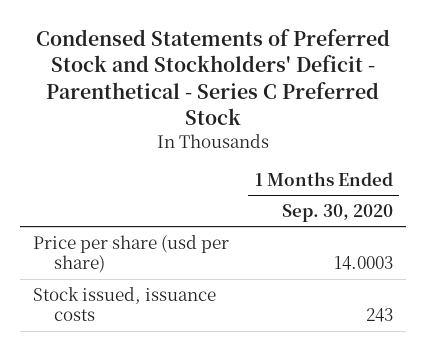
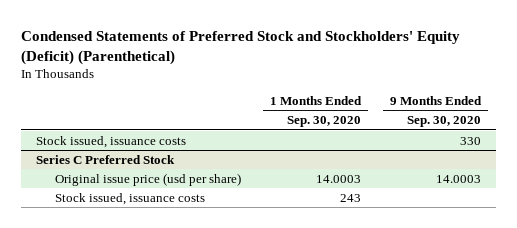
- Condensed Statements of Preferred Stock and Stockholders' Deficit - Parenthetical - Series C Preferred Stock
+ Condensed Statements of Preferred Stock and Stockholders' Equity (Deficit) (Parenthetical)
- | 1 Months Ended Sep. 30, 2020
+ | 1 Months Ended Sep. 30, 2020 | 9 Months Ended Sep. 30, 2020
- Price per share (usd per share) | 14.0003
+ Stock issued, issuance costs | | 330
+ Series C Preferred Stock
+ Original issue price (usd per share) | 14.0003 | 14.0003

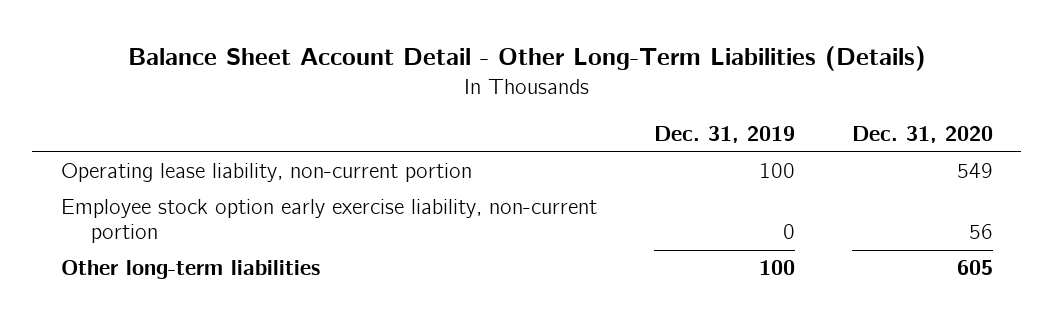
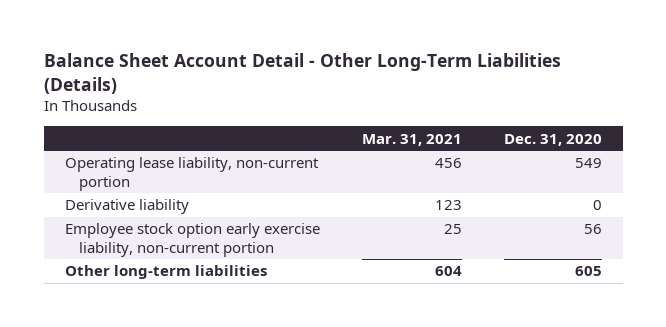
- | Dec. 31, 2019 | Dec. 31, 2020
+ | Mar. 31, 2021 | Dec. 31, 2020
+ Derivative liability | 123 | 0

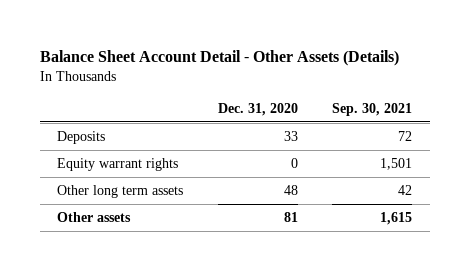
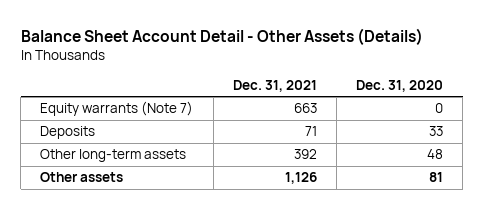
- | Dec. 31, 2020 | Sep. 30, 2021
+ | Dec. 31, 2021 | Dec. 31, 2020
+ Equity warrants (Note 7) | 663 | 0
- Equity warrant rights | 0 | 1,501
- Other long term assets | 48 | 42
+ Other long-term assets | 392 | 48

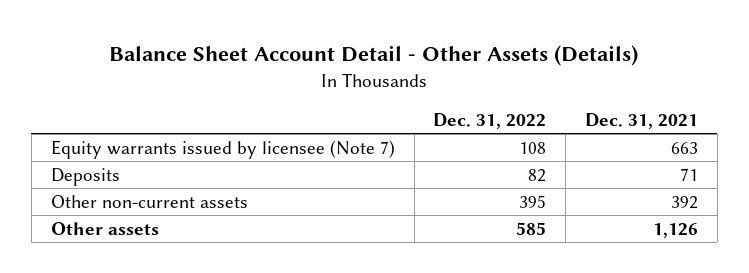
- | Dec. 31, 2021 | Dec. 31, 2020
+ | Dec. 31, 2022 | Dec. 31, 2021
- Equity warrants (Note 7) | 663 | 0
+ Equity warrants issued by licensee (Note 7) | 108 | 663
- Other long-term assets | 392 | 48
+ Other non-current assets | 395 | 392

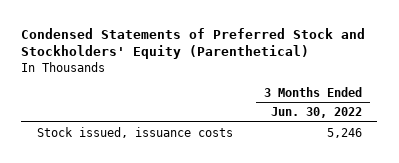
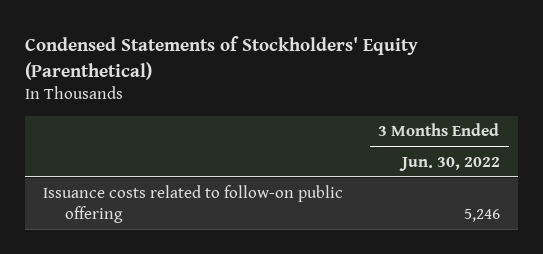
- Condensed Statements of Preferred Stock and Stockholders' Equity (Parenthetical)
+ Condensed Statements of Stockholders' Equity (Parenthetical)
- Stock issued, issuance costs | 5,246
+ Issuance costs related to follow-on public offering | 5,246

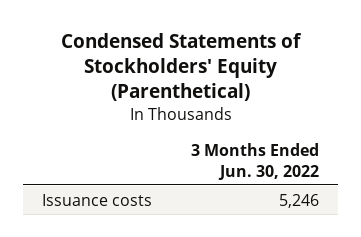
- Issuance costs related to follow-on public offering | 5,246
+ Issuance costs | 5,246

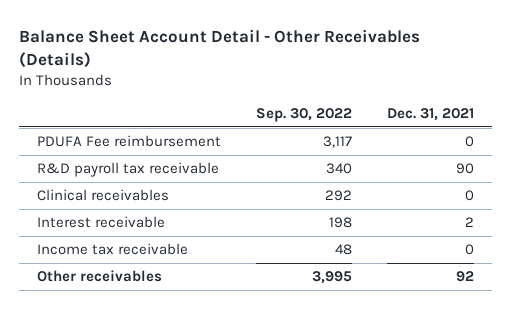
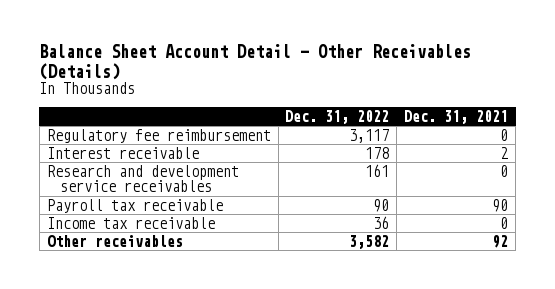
- | Sep. 30, 2022 | Dec. 31, 2021
+ | Dec. 31, 2022 | Dec. 31, 2021
- PDUFA Fee reimbursement | 3,117 | 0
- R&D payroll tax receivable | 340 | 90
- Clinical receivables | 292 | 0
+ Regulatory fee reimbursement | 3,117 | 0
+ Research and development service receivables | 161 | 0
+ Payroll tax receivable | 90 | 90

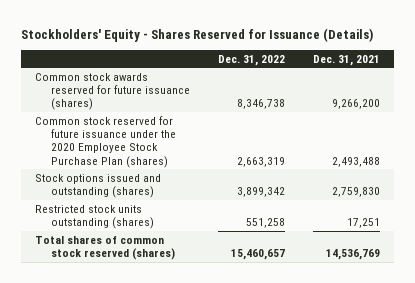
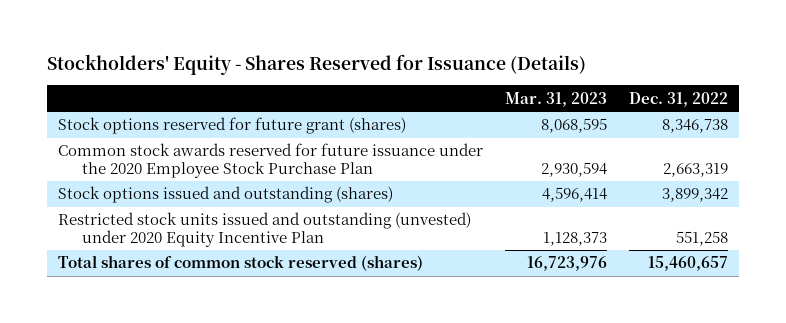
- | Dec. 31, 2022 | Dec. 31, 2021
+ | Mar. 31, 2023 | Dec. 31, 2022
- Common stock awards reserved for future issuance (shares) | 8,346,738 | 9,266,200
- Common stock reserved for future issuance under the 2020 Employee Stock Purchase Plan (shares) | 2,663,319 | 2,493,488
+ Stock options reserved for future grant (shares) | 8,068,595 | 8,346,738
+ Common stock awards reserved for future issuance under the 2020 Employee Stock Purchase Plan | 2,930,594 | 2,663,319
- Restricted stock units outstanding (shares) | 551,258 | 17,251
+ Restricted stock units issued and outstanding (unvested) under 2020 Equity Incentive Plan | 1,128,373 | 551,258

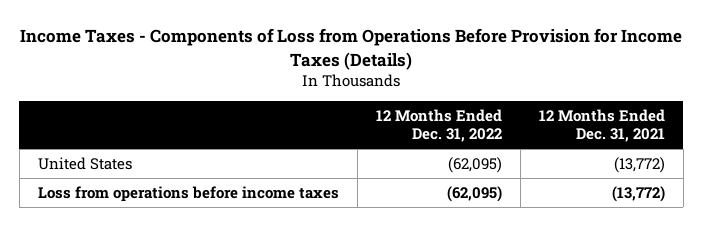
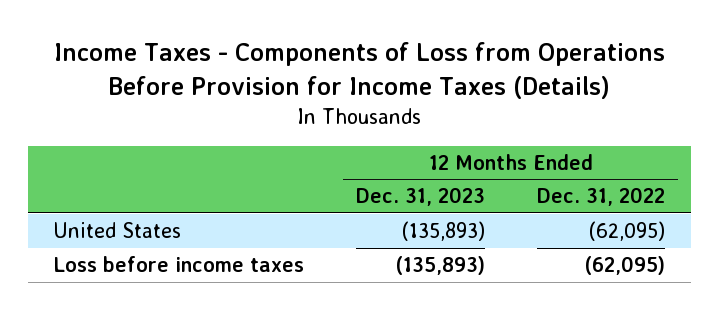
- | 12 Months Ended Dec. 31, 2022 | 12 Months Ended Dec. 31, 2021
+ | 12 Months Ended Dec. 31, 2023 | 12 Months Ended Dec. 31, 2022
- Loss from operations before income taxes | (62,095) | (13,772)
+ Loss before income taxes | (135,893) | (62,095)

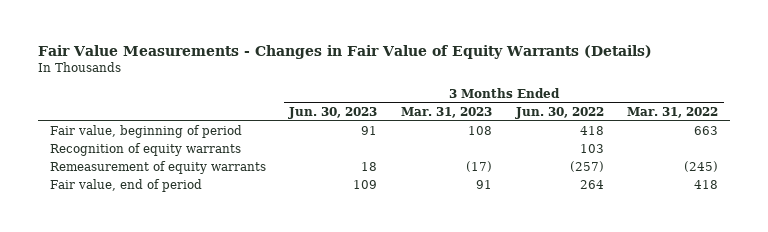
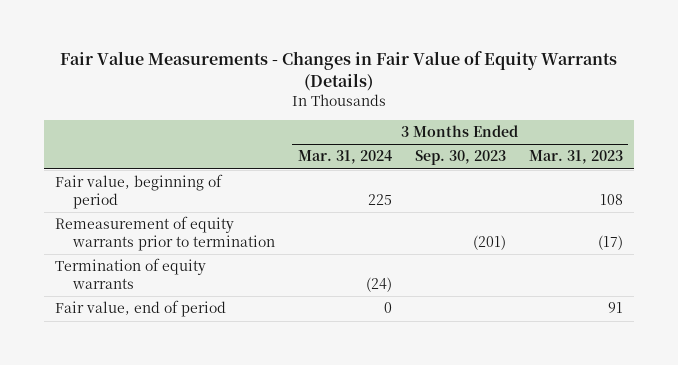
- | 3 Months Ended Jun. 30, 2023 | 3 Months Ended Mar. 31, 2023 | 3 Months Ended Jun. 30, 2022 | 3 Months Ended Mar. 31, 2022
+ | 3 Months Ended Mar. 31, 2024 | 3 Months Ended Sep. 30, 2023 | 3 Months Ended Mar. 31, 2023
- Recognition of equity warrants | | | 103 |
- Remeasurement of equity warrants | 18 | (17) | (257) | (245)
+ Remeasurement of equity warrants prior to termination | | (201) | (17)
+ Termination of equity warrants | (24) | |

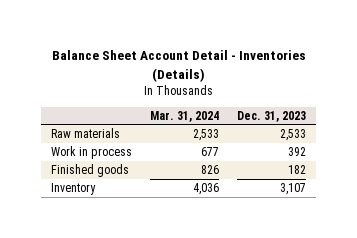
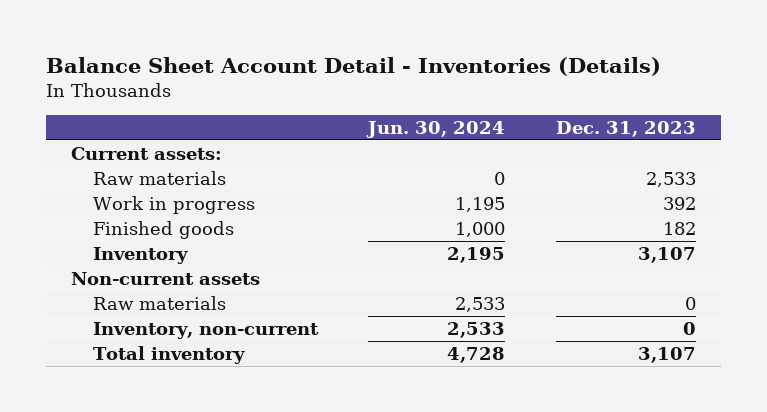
- | Mar. 31, 2024 | Dec. 31, 2023
+ | Jun. 30, 2024 | Dec. 31, 2023
+ Current assets:
- Work in process | 677 | 392
+ Work in progress | 1,195 | 392
+ Non-current assets
+ Raw materials | 2,533 | 0
+ Inventory, non-current | 2,533 | 0
+ Total inventory | 4,728 | 3,107

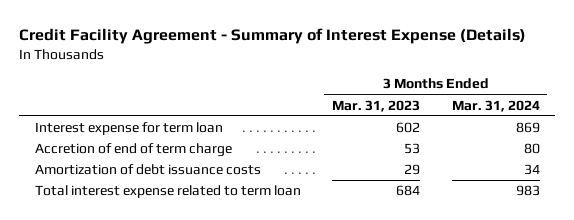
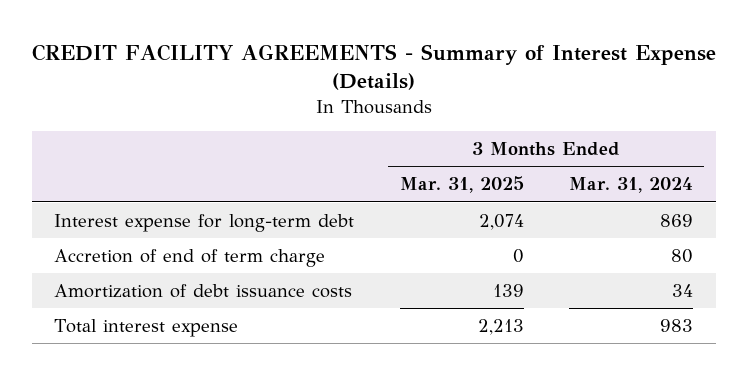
- Credit Facility Agreement - Summary of Interest Expense (Details)
+ CREDIT FACILITY AGREEMENTS - Summary of Interest Expense (Details)
- | 3 Months Ended Mar. 31, 2023 | 3 Months Ended Mar. 31, 2024
+ | 3 Months Ended Mar. 31, 2025 | 3 Months Ended Mar. 31, 2024
- Interest expense for term loan | 602 | 869
+ Interest expense for long-term debt | 2,074 | 869
- Total interest expense related to term loan | 684 | 983
+ Total interest expense | 2,213 | 983

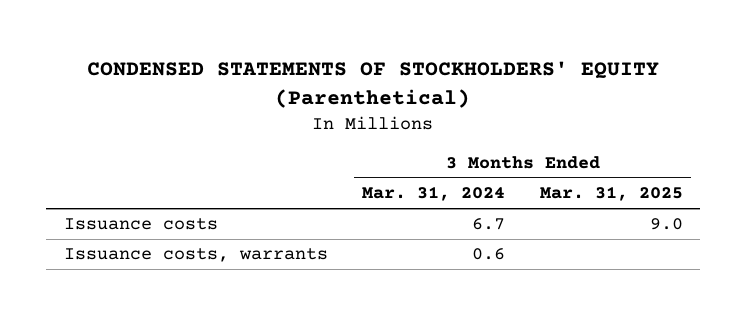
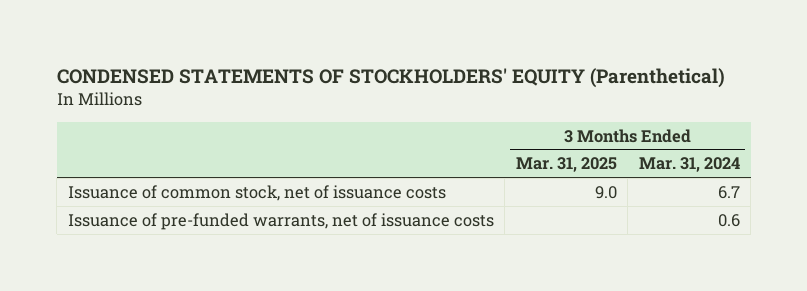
- | 3 Months Ended Mar. 31, 2024 | 3 Months Ended Mar. 31, 2025
+ | 3 Months Ended Mar. 31, 2025 | 3 Months Ended Mar. 31, 2024
- Issuance costs | 6.7 | 9.0
- Issuance costs, warrants | 0.6 |
+ Issuance of common stock, net of issuance costs | 9.0 | 6.7
+ Issuance of pre-funded warrants, net of issuance costs | | 0.6

